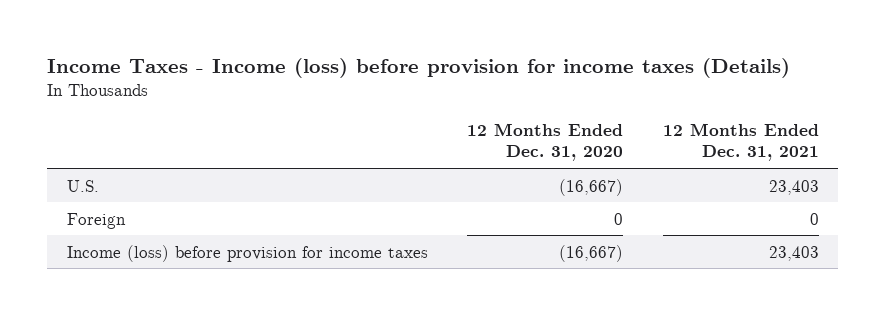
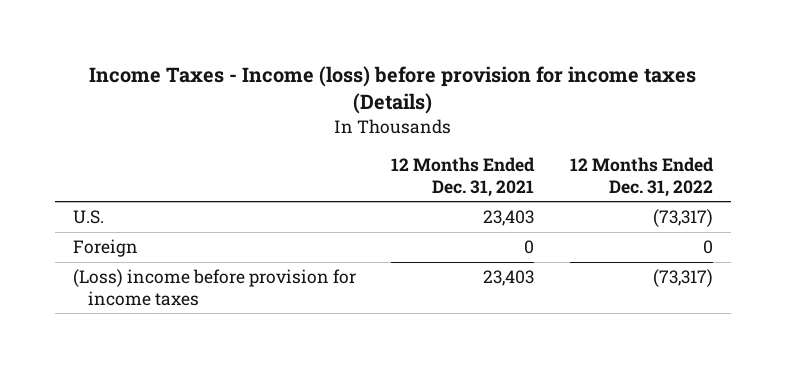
- | 12 Months Ended Dec. 31, 2020 | 12 Months Ended Dec. 31, 2021
+ | 12 Months Ended Dec. 31, 2021 | 12 Months Ended Dec. 31, 2022
- Income (loss) before provision for income taxes | (16,667) | 23,403
+ (Loss) income before provision for income taxes | 23,403 | (73,317)

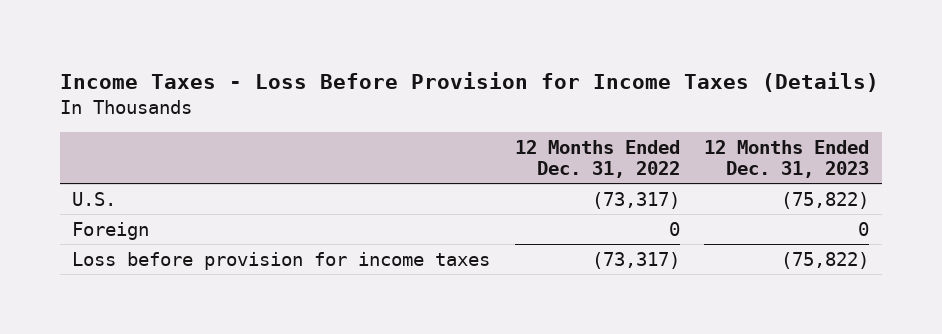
- Income Taxes - Income (loss) before provision for income taxes (Details)
+ Income Taxes - Loss Before Provision for Income Taxes (Details)
- | 12 Months Ended Dec. 31, 2021 | 12 Months Ended Dec. 31, 2022
+ | 12 Months Ended Dec. 31, 2022 | 12 Months Ended Dec. 31, 2023
- (Loss) income before provision for income taxes | 23,403 | (73,317)
+ Loss before provision for income taxes | (73,317) | (75,822)

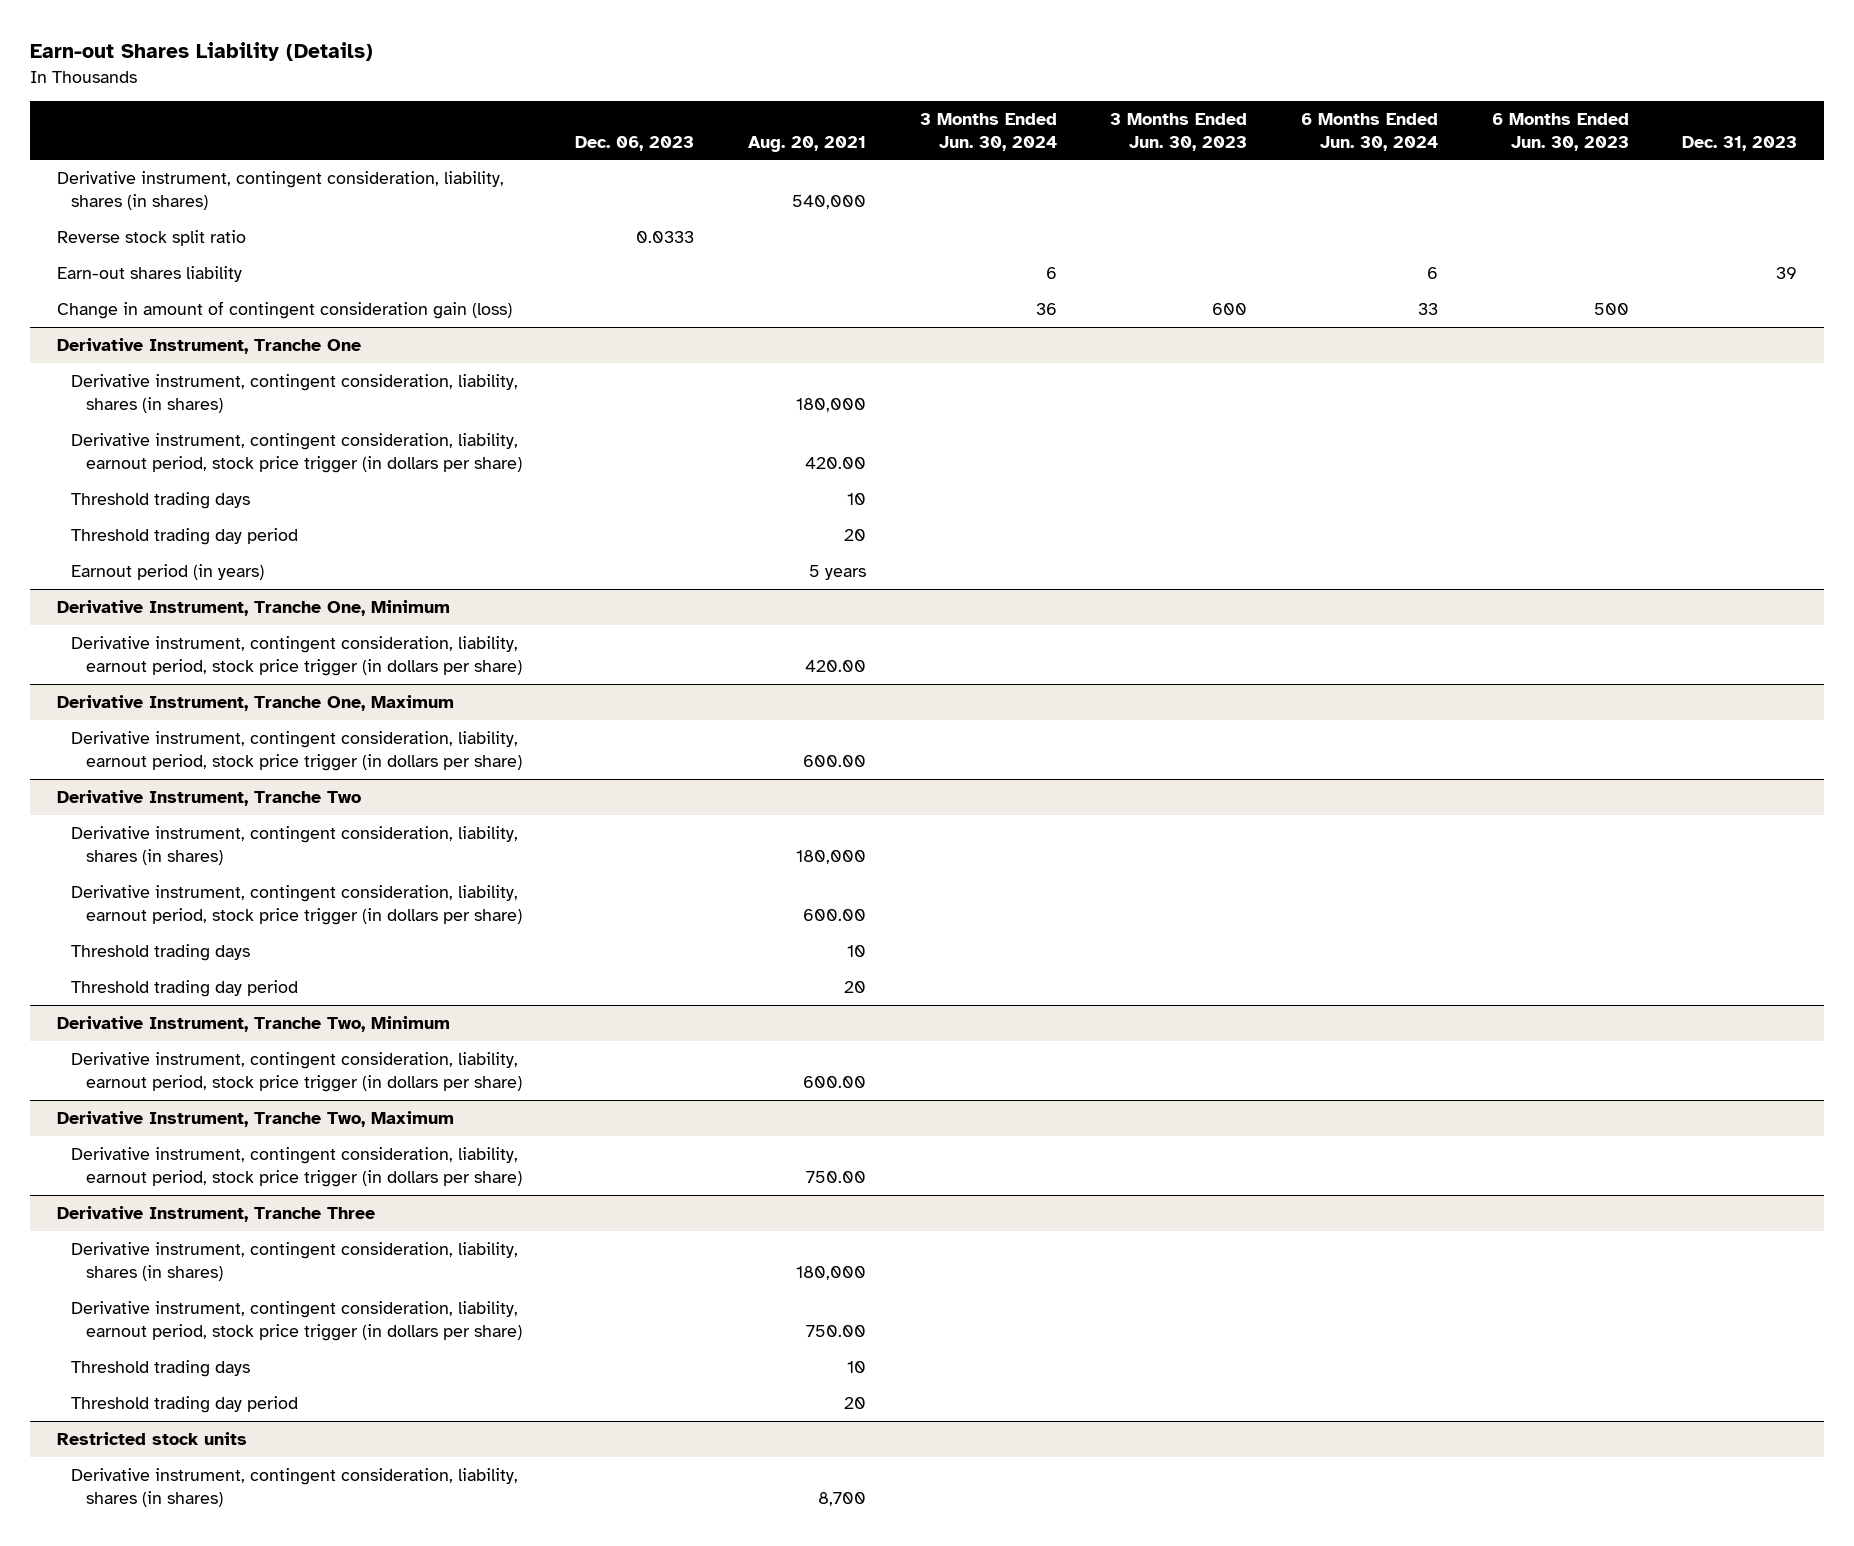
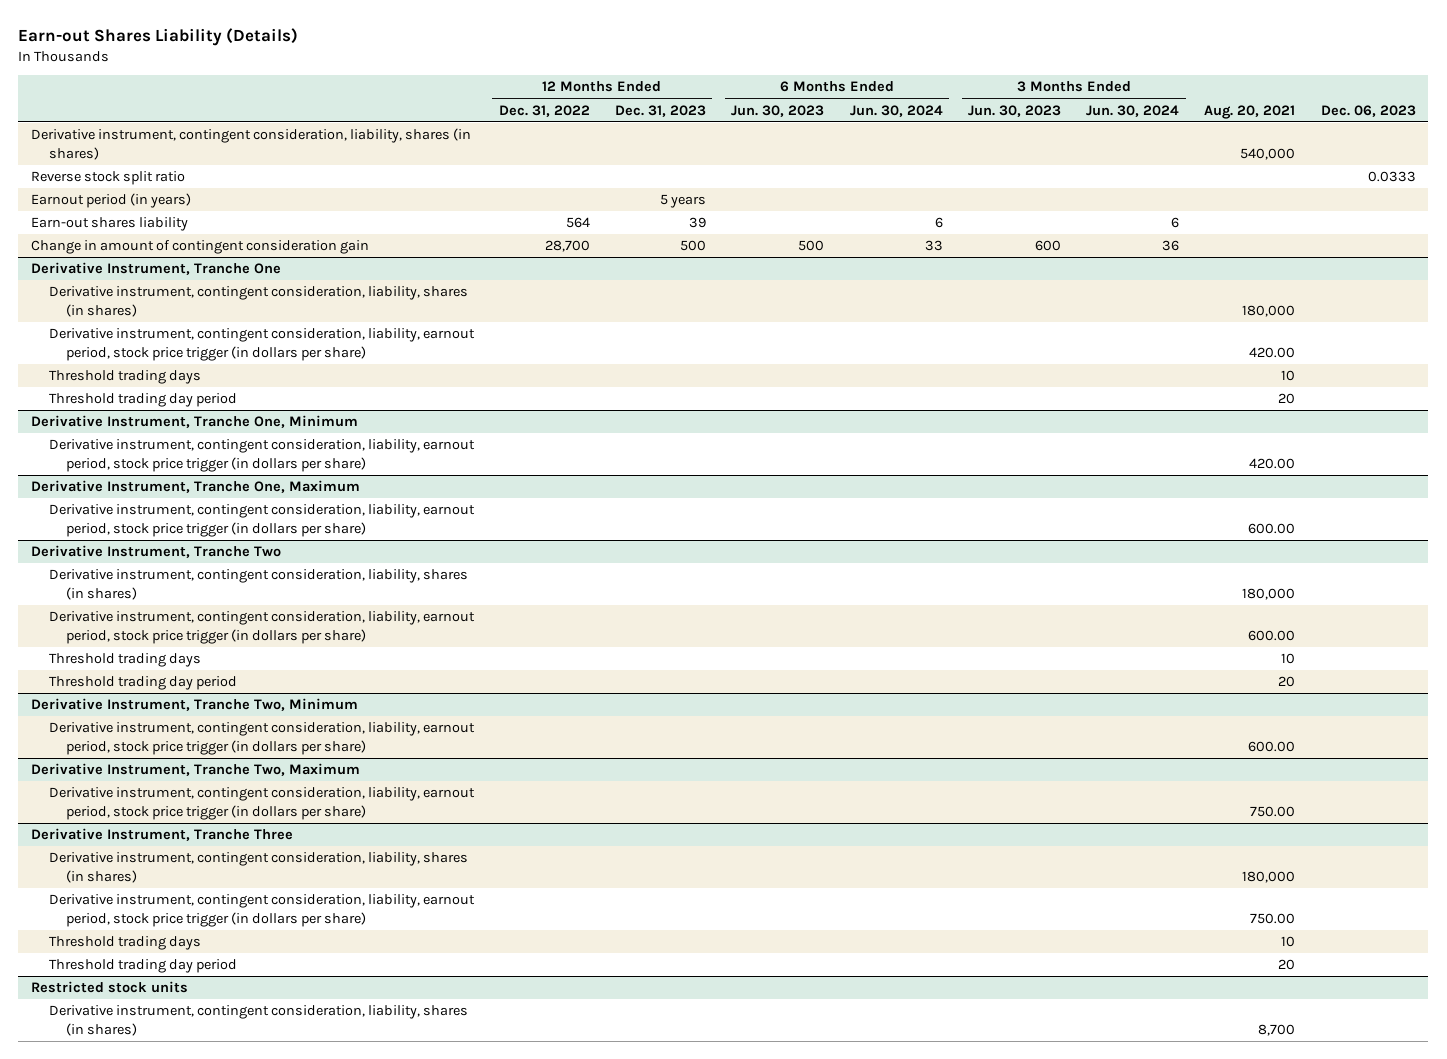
- | Dec. 06, 2023 | Aug. 20, 2021 | 3 Months Ended Jun. 30, 2024 | 3 Months Ended Jun. 30, 2023 | 6 Months Ended Jun. 30, 2024 | 6 Months Ended Jun. 30, 2023 | Dec. 31, 2023
+ | 12 Months Ended Dec. 31, 2022 | 12 Months Ended Dec. 31, 2023 | 6 Months Ended Jun. 30, 2023 | 6 Months Ended Jun. 30, 2024 | 3 Months Ended Jun. 30, 2023 | 3 Months Ended Jun. 30, 2024 | Aug. 20, 2021 | Dec. 06, 2023
+ Earnout period (in years) | | 5 years | | | | | |
- Change in amount of contingent consideration gain (loss) | | | 36 | 600 | 33 | 500 |
+ Change in amount of contingent consideration gain | 28,700 | 500 | 500 | 33 | 600 | 36 | |
@ Derivative Instrument, Tranche One
- Earnout period (in years) | | 5 years | | | | |

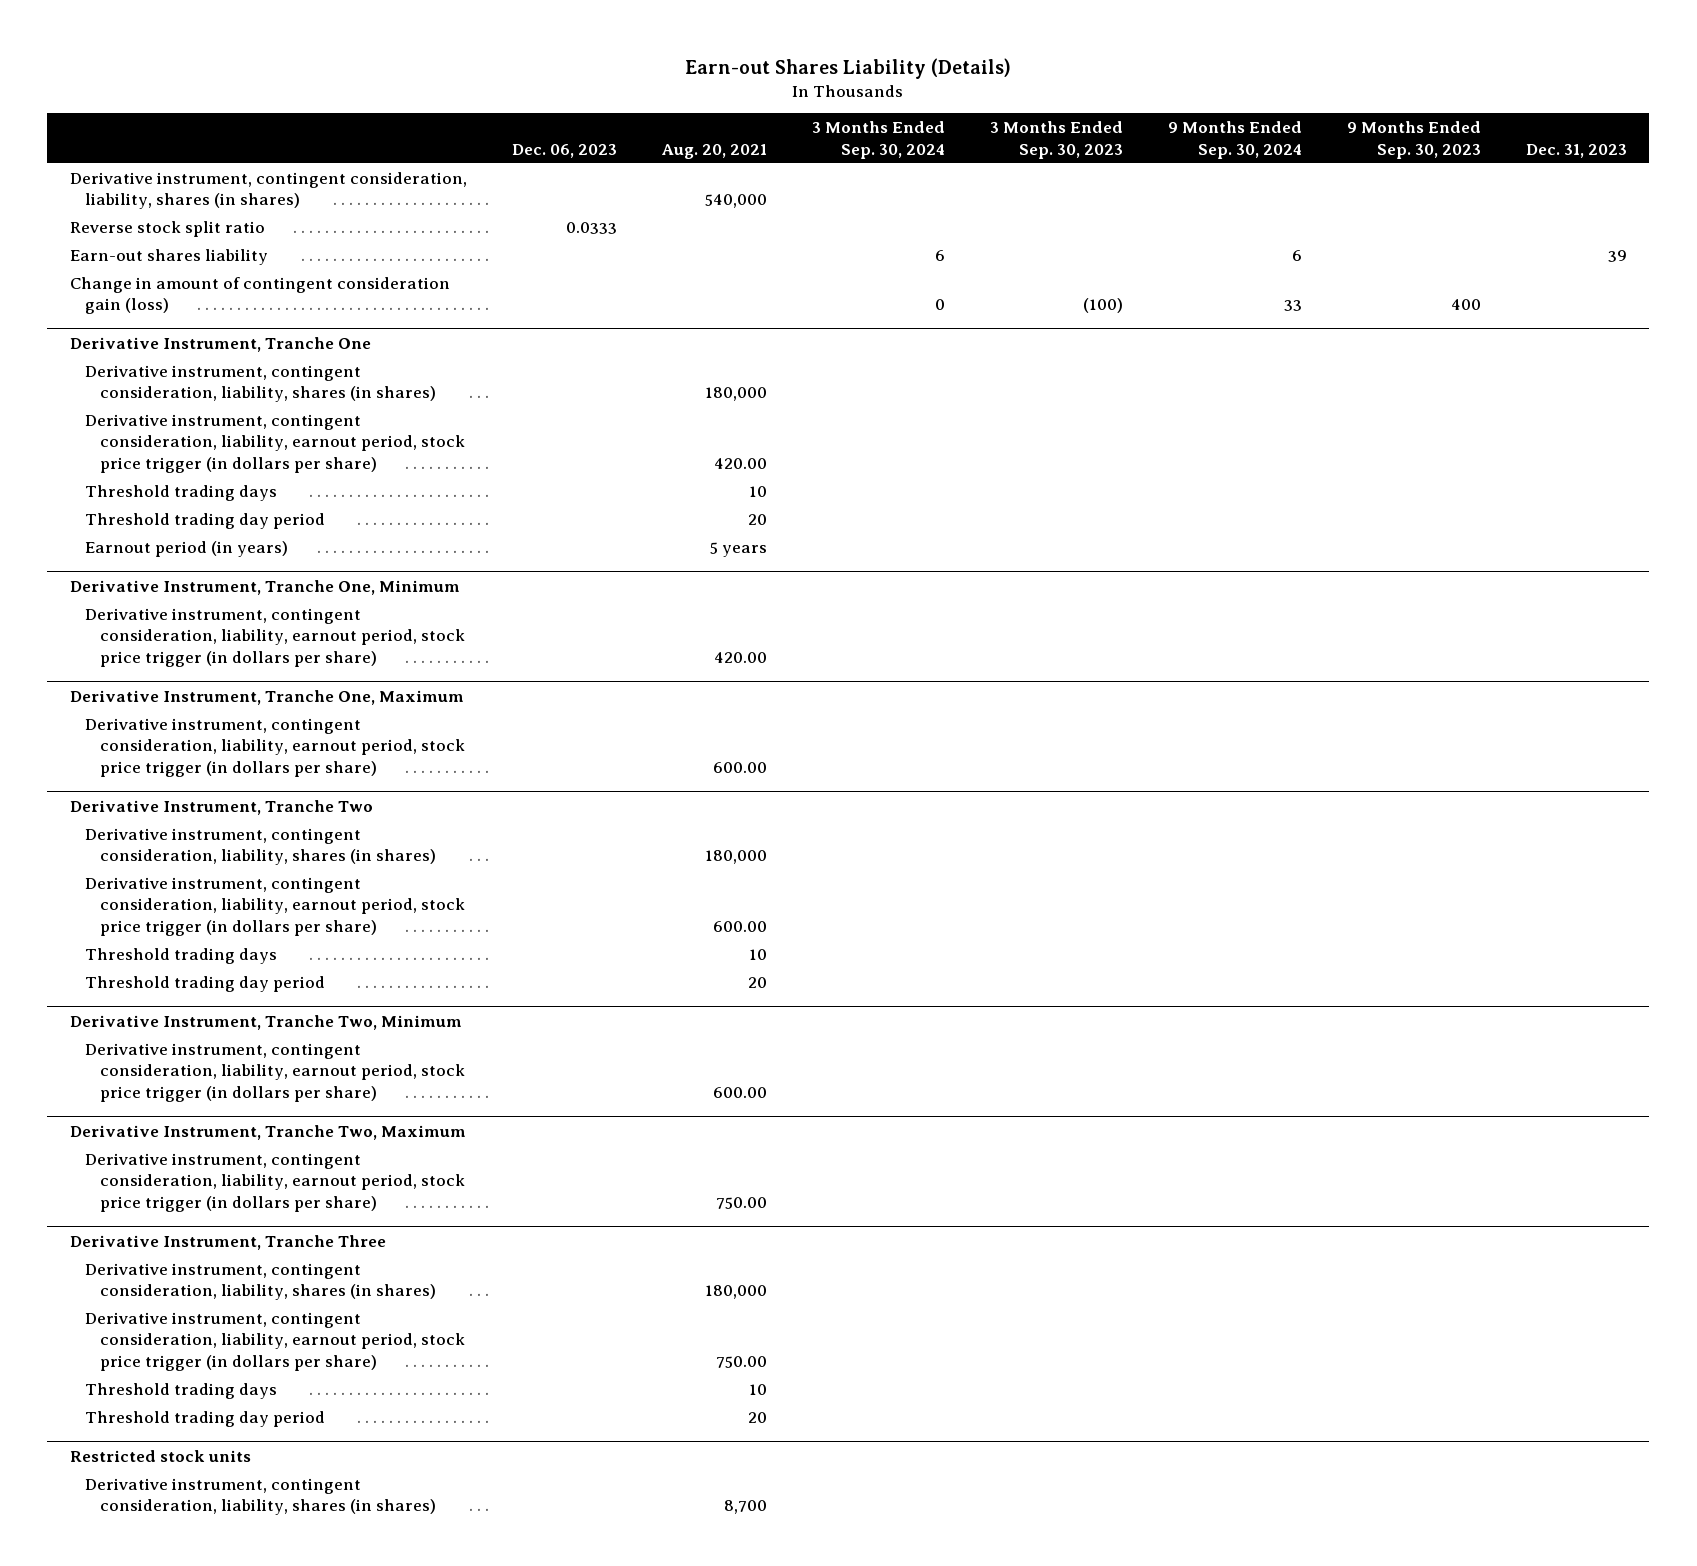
- | 12 Months Ended Dec. 31, 2022 | 12 Months Ended Dec. 31, 2023 | 6 Months Ended Jun. 30, 2023 | 6 Months Ended Jun. 30, 2024 | 3 Months Ended Jun. 30, 2023 | 3 Months Ended Jun. 30, 2024 | Aug. 20, 2021 | Dec. 06, 2023
+ | Dec. 06, 2023 | Aug. 20, 2021 | 3 Months Ended Sep. 30, 2024 | 3 Months Ended Sep. 30, 2023 | 9 Months Ended Sep. 30, 2024 | 9 Months Ended Sep. 30, 2023 | Dec. 31, 2023
- Earnout period (in years) | | 5 years | | | | | |
- Change in amount of contingent consideration gain | 28,700 | 500 | 500 | 33 | 600 | 36 | |
+ Change in amount of contingent consideration gain (loss) | | | 0 | (100) | 33 | 400 |
@ Derivative Instrument, Tranche One
+ Earnout period (in years) | | 5 years | | | | |

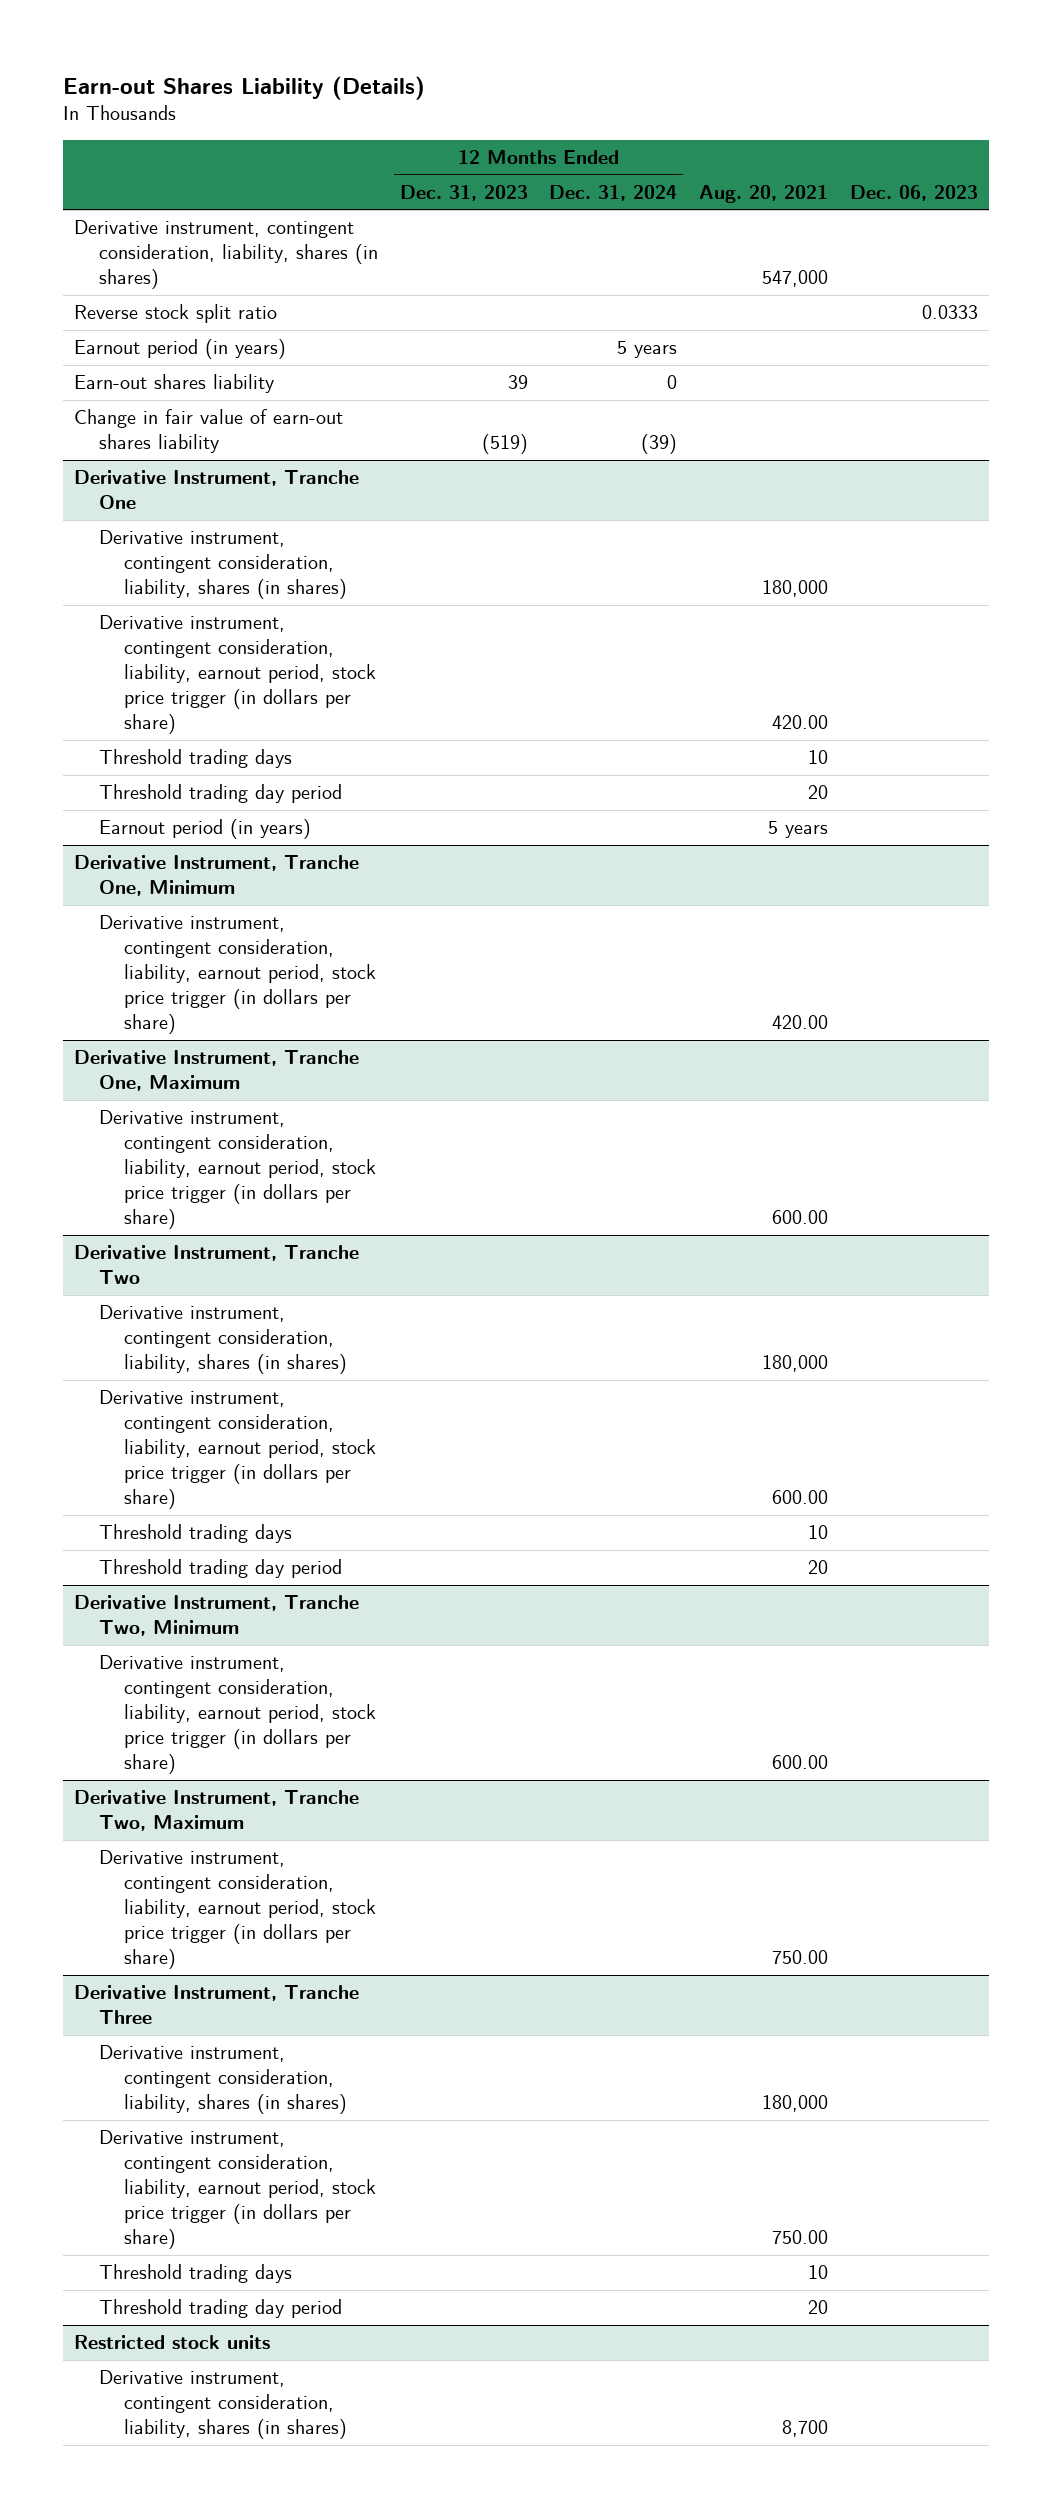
- | Dec. 06, 2023 | Aug. 20, 2021 | 3 Months Ended Sep. 30, 2024 | 3 Months Ended Sep. 30, 2023 | 9 Months Ended Sep. 30, 2024 | 9 Months Ended Sep. 30, 2023 | Dec. 31, 2023
+ | 12 Months Ended Dec. 31, 2023 | 12 Months Ended Dec. 31, 2024 | Aug. 20, 2021 | Dec. 06, 2023
- Derivative instrument, contingent consideration, liability, shares (in shares) | | 540,000 | | | | |
+ Derivative instrument, contingent consideration, liability, shares (in shares) | | | 547,000 |
+ Earnout period (in years) | | 5 years | |
- Change in amount of contingent consideration gain (loss) | | | 0 | (100) | 33 | 400 |
+ Change in fair value of earn-out shares liability | (519) | (39) | |

